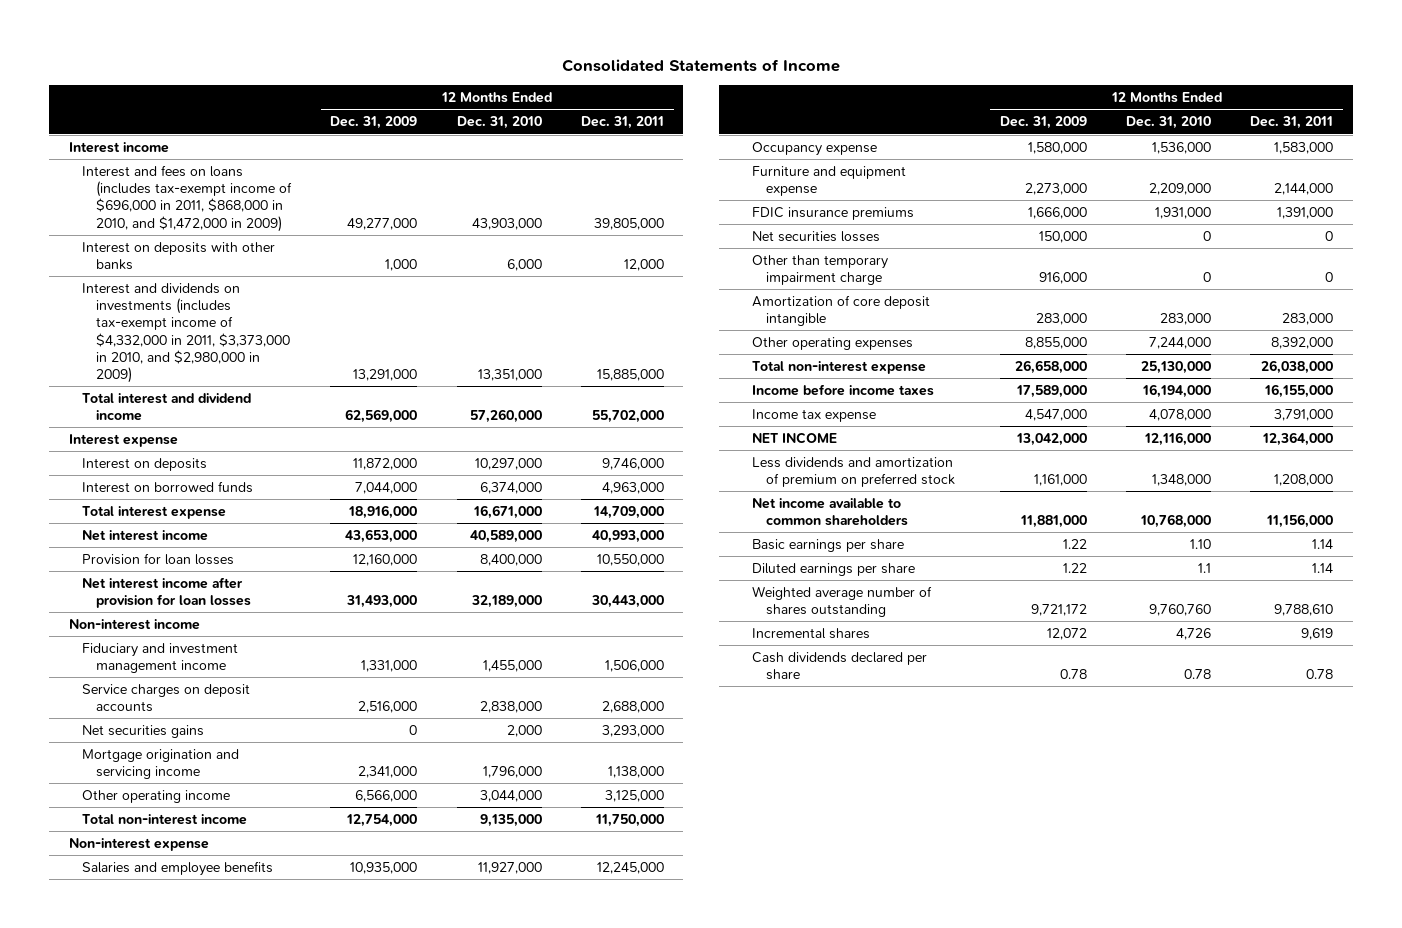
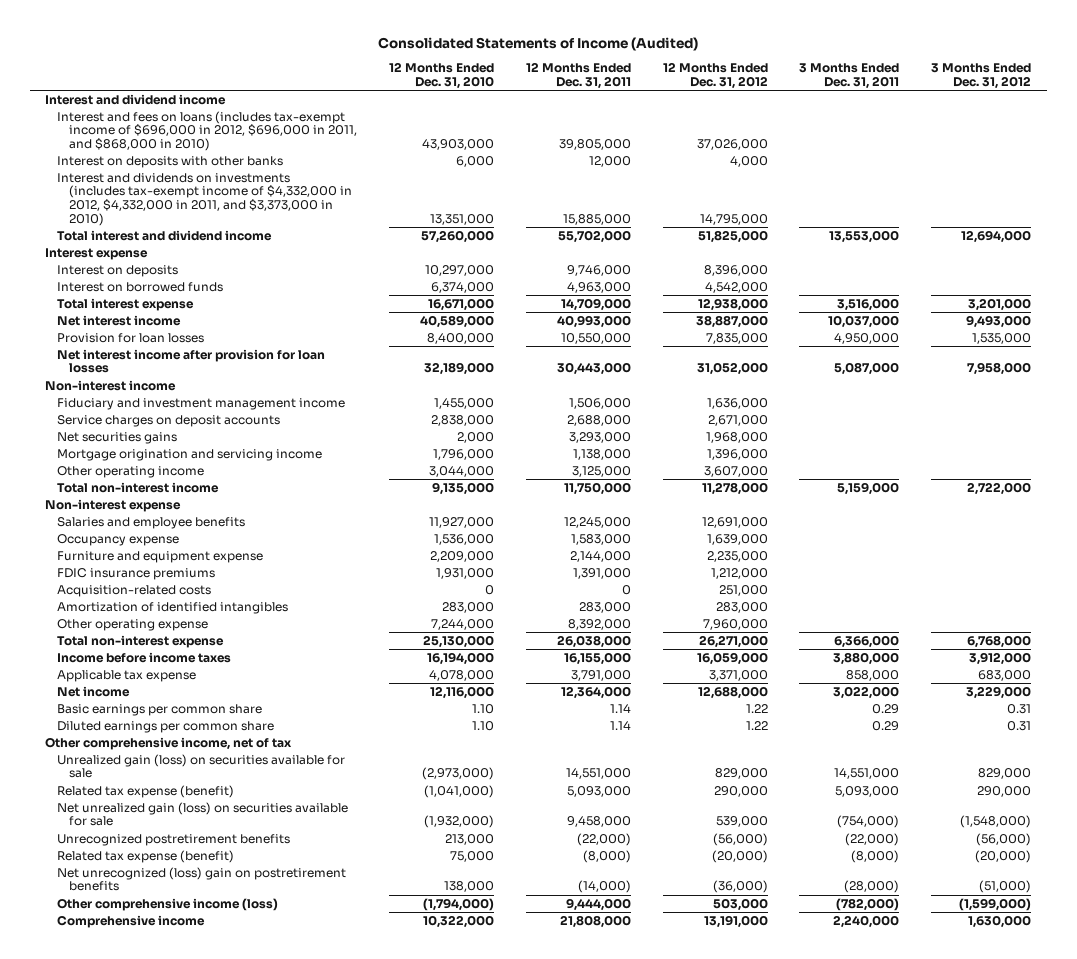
- Consolidated Statements of Income
+ Consolidated Statements of Income (Audited)
- | 12 Months Ended Dec. 31, 2009 | 12 Months Ended Dec. 31, 2010 | 12 Months Ended Dec. 31, 2011
+ | 12 Months Ended Dec. 31, 2010 | 12 Months Ended Dec. 31, 2011 | 12 Months Ended Dec. 31, 2012 | 3 Months Ended Dec. 31, 2011 | 3 Months Ended Dec. 31, 2012
- Interest income
- Interest and fees on loans (includes tax-exempt income of $696,000 in 2011, $868,000 in 2010, and $1,472,000 in 2009) | 49,277,000 | 43,903,000 | 39,805,000
+ Interest and dividend income
+ Interest and fees on loans (includes tax-exempt income of $696,000 in 2012, $696,000 in 2011, and $868,000 in 2010) | 43,903,000 | 39,805,000 | 37,026,000 | |
- Interest and dividends on investments (includes tax-exempt income of $4,332,000 in 2011, $3,373,000 in 2010, and $2,980,000 in 2009) | 13,291,000 | 13,351,000 | 15,885,000
+ Interest and dividends on investments (includes tax-exempt income of $4,332,000 in 2012, $4,332,000 in 2011, and $3,373,000 in 2010) | 13,351,000 | 15,885,000 | 14,795,000 | |
- Net securities losses | 150,000 | 0 | 0
- Other than temporary impairment charge | 916,000 | 0 | 0
- Amortization of core deposit intangible | 283,000 | 283,000 | 283,000
- Other operating expenses | 8,855,000 | 7,244,000 | 8,392,000
+ Acquisition-related costs | 0 | 0 | 251,000 | |
+ Amortization of identified intangibles | 283,000 | 283,000 | 283,000 | |
+ Other operating expense | 7,244,000 | 8,392,000 | 7,960,000 | |
- Income tax expense | 4,547,000 | 4,078,000 | 3,791,000
- NET INCOME | 13,042,000 | 12,116,000 | 12,364,000
- Less dividends and amortization of premium on preferred stock | 1,161,000 | 1,348,000 | 1,208,000
- Net income available to common shareholders | 11,881,000 | 10,768,000 | 11,156,000
- Basic earnings per share | 1.22 | 1.10 | 1.14
- Diluted earnings per share | 1.22 | 1.1 | 1.14
- Weighted average number of shares outstanding | 9,721,172 | 9,760,760 | 9,788,610
- Incremental shares | 12,072 | 4,726 | 9,619
- Cash dividends declared per share | 0.78 | 0.78 | 0.78
+ Applicable tax expense | 4,078,000 | 3,791,000 | 3,371,000 | 858,000 | 683,000
+ Net income | 12,116,000 | 12,364,000 | 12,688,000 | 3,022,000 | 3,229,000
+ Basic earnings per common share | 1.10 | 1.14 | 1.22 | 0.29 | 0.31
+ Diluted earnings per common share | 1.10 | 1.14 | 1.22 | 0.29 | 0.31
+ Other comprehensive income, net of tax
+ Unrealized gain (loss) on securities available for sale | (2,973,000) | 14,551,000 | 829,000 | 14,551,000 | 829,000
+ Related tax expense (benefit) | (1,041,000) | 5,093,000 | 290,000 | 5,093,000 | 290,000
+ Net unrealized gain (loss) on securities available for sale | (1,932,000) | 9,458,000 | 539,000 | (754,000) | (1,548,000)
+ Unrecognized postretirement benefits | 213,000 | (22,000) | (56,000) | (22,000) | (56,000)
+ Related tax expense (benefit) | 75,000 | (8,000) | (20,000) | (8,000) | (20,000)
+ Net unrecognized (loss) gain on postretirement benefits | 138,000 | (14,000) | (36,000) | (28,000) | (51,000)
+ Other comprehensive income (loss) | (1,794,000) | 9,444,000 | 503,000 | (782,000) | (1,599,000)
+ Comprehensive income | 10,322,000 | 21,808,000 | 13,191,000 | 2,240,000 | 1,630,000

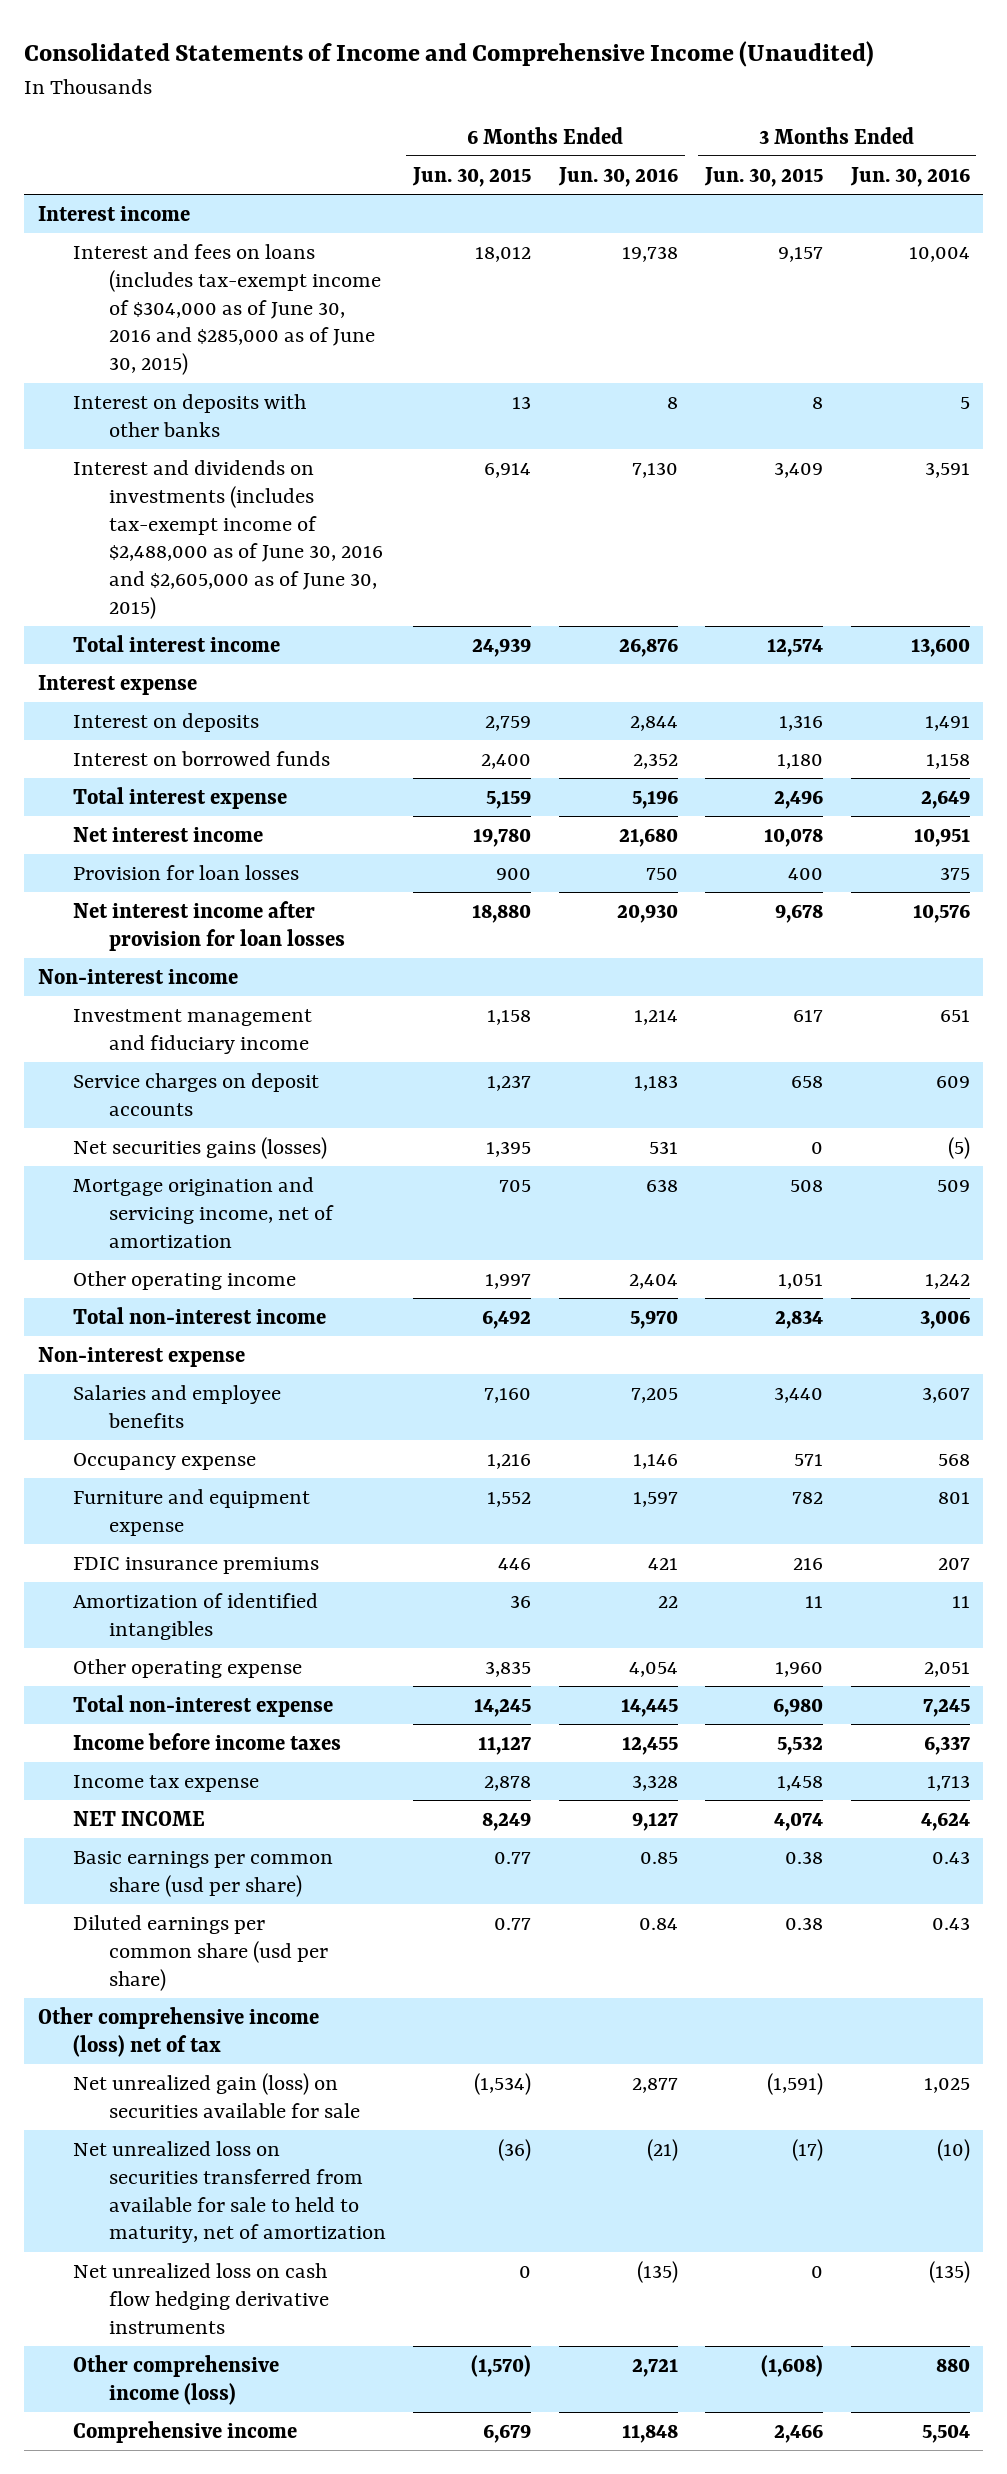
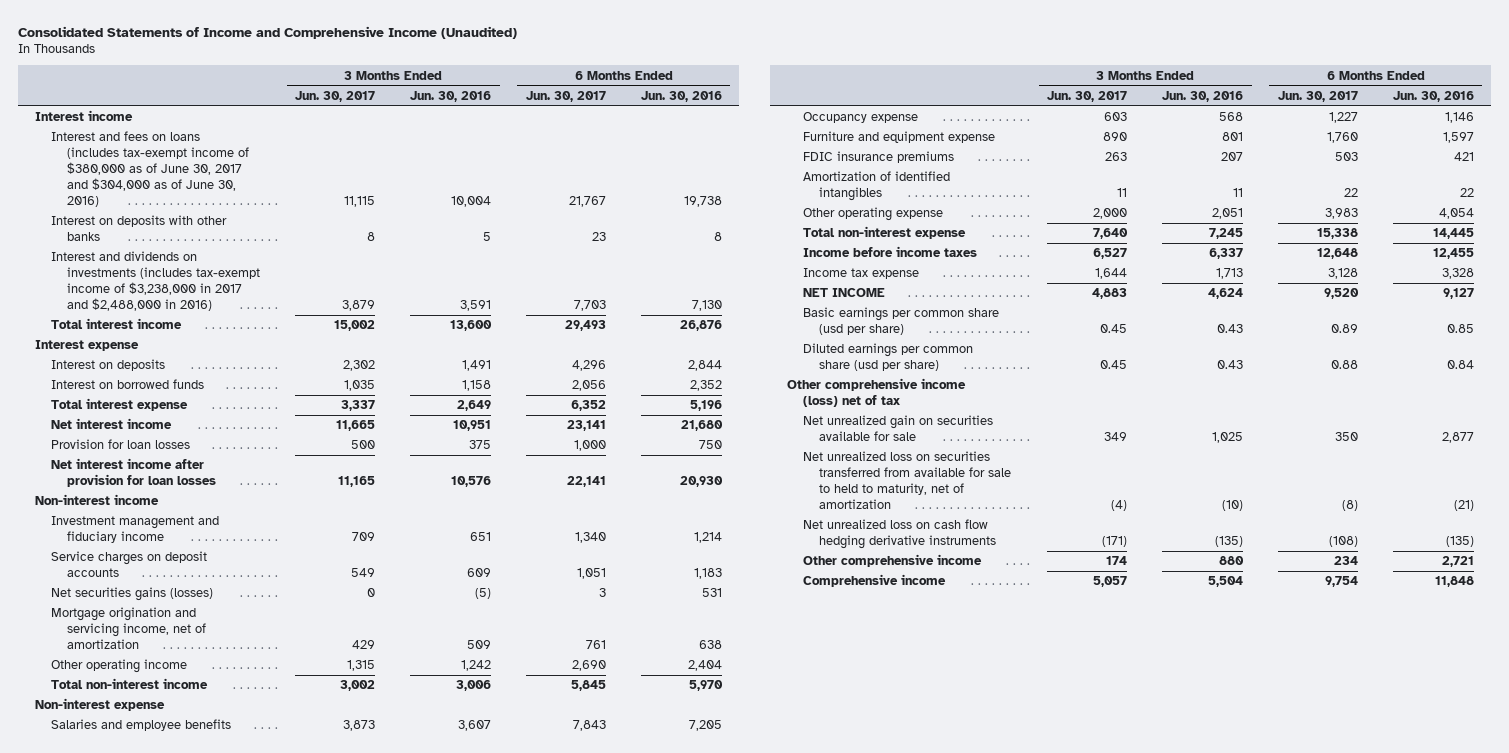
- | 6 Months Ended Jun. 30, 2015 | 6 Months Ended Jun. 30, 2016 | 3 Months Ended Jun. 30, 2015 | 3 Months Ended Jun. 30, 2016
+ | 3 Months Ended Jun. 30, 2017 | 3 Months Ended Jun. 30, 2016 | 6 Months Ended Jun. 30, 2017 | 6 Months Ended Jun. 30, 2016
- Interest and fees on loans (includes tax-exempt income of $304,000 as of June 30, 2016 and $285,000 as of June 30, 2015) | 18,012 | 19,738 | 9,157 | 10,004
+ Interest and fees on loans (includes tax-exempt income of $380,000 as of June 30, 2017 and $304,000 as of June 30, 2016) | 11,115 | 10,004 | 21,767 | 19,738
- Interest and dividends on investments (includes tax-exempt income of $2,488,000 as of June 30, 2016 and $2,605,000 as of June 30, 2015) | 6,914 | 7,130 | 3,409 | 3,591
+ Interest and dividends on investments (includes tax-exempt income of $3,238,000 in 2017 and $2,488,000 in 2016) | 3,879 | 3,591 | 7,703 | 7,130
- Net unrealized gain (loss) on securities available for sale | (1,534) | 2,877 | (1,591) | 1,025
+ Net unrealized gain on securities available for sale | 349 | 1,025 | 350 | 2,877
- Other comprehensive income (loss) | (1,570) | 2,721 | (1,608) | 880
+ Other comprehensive income | 174 | 880 | 234 | 2,721

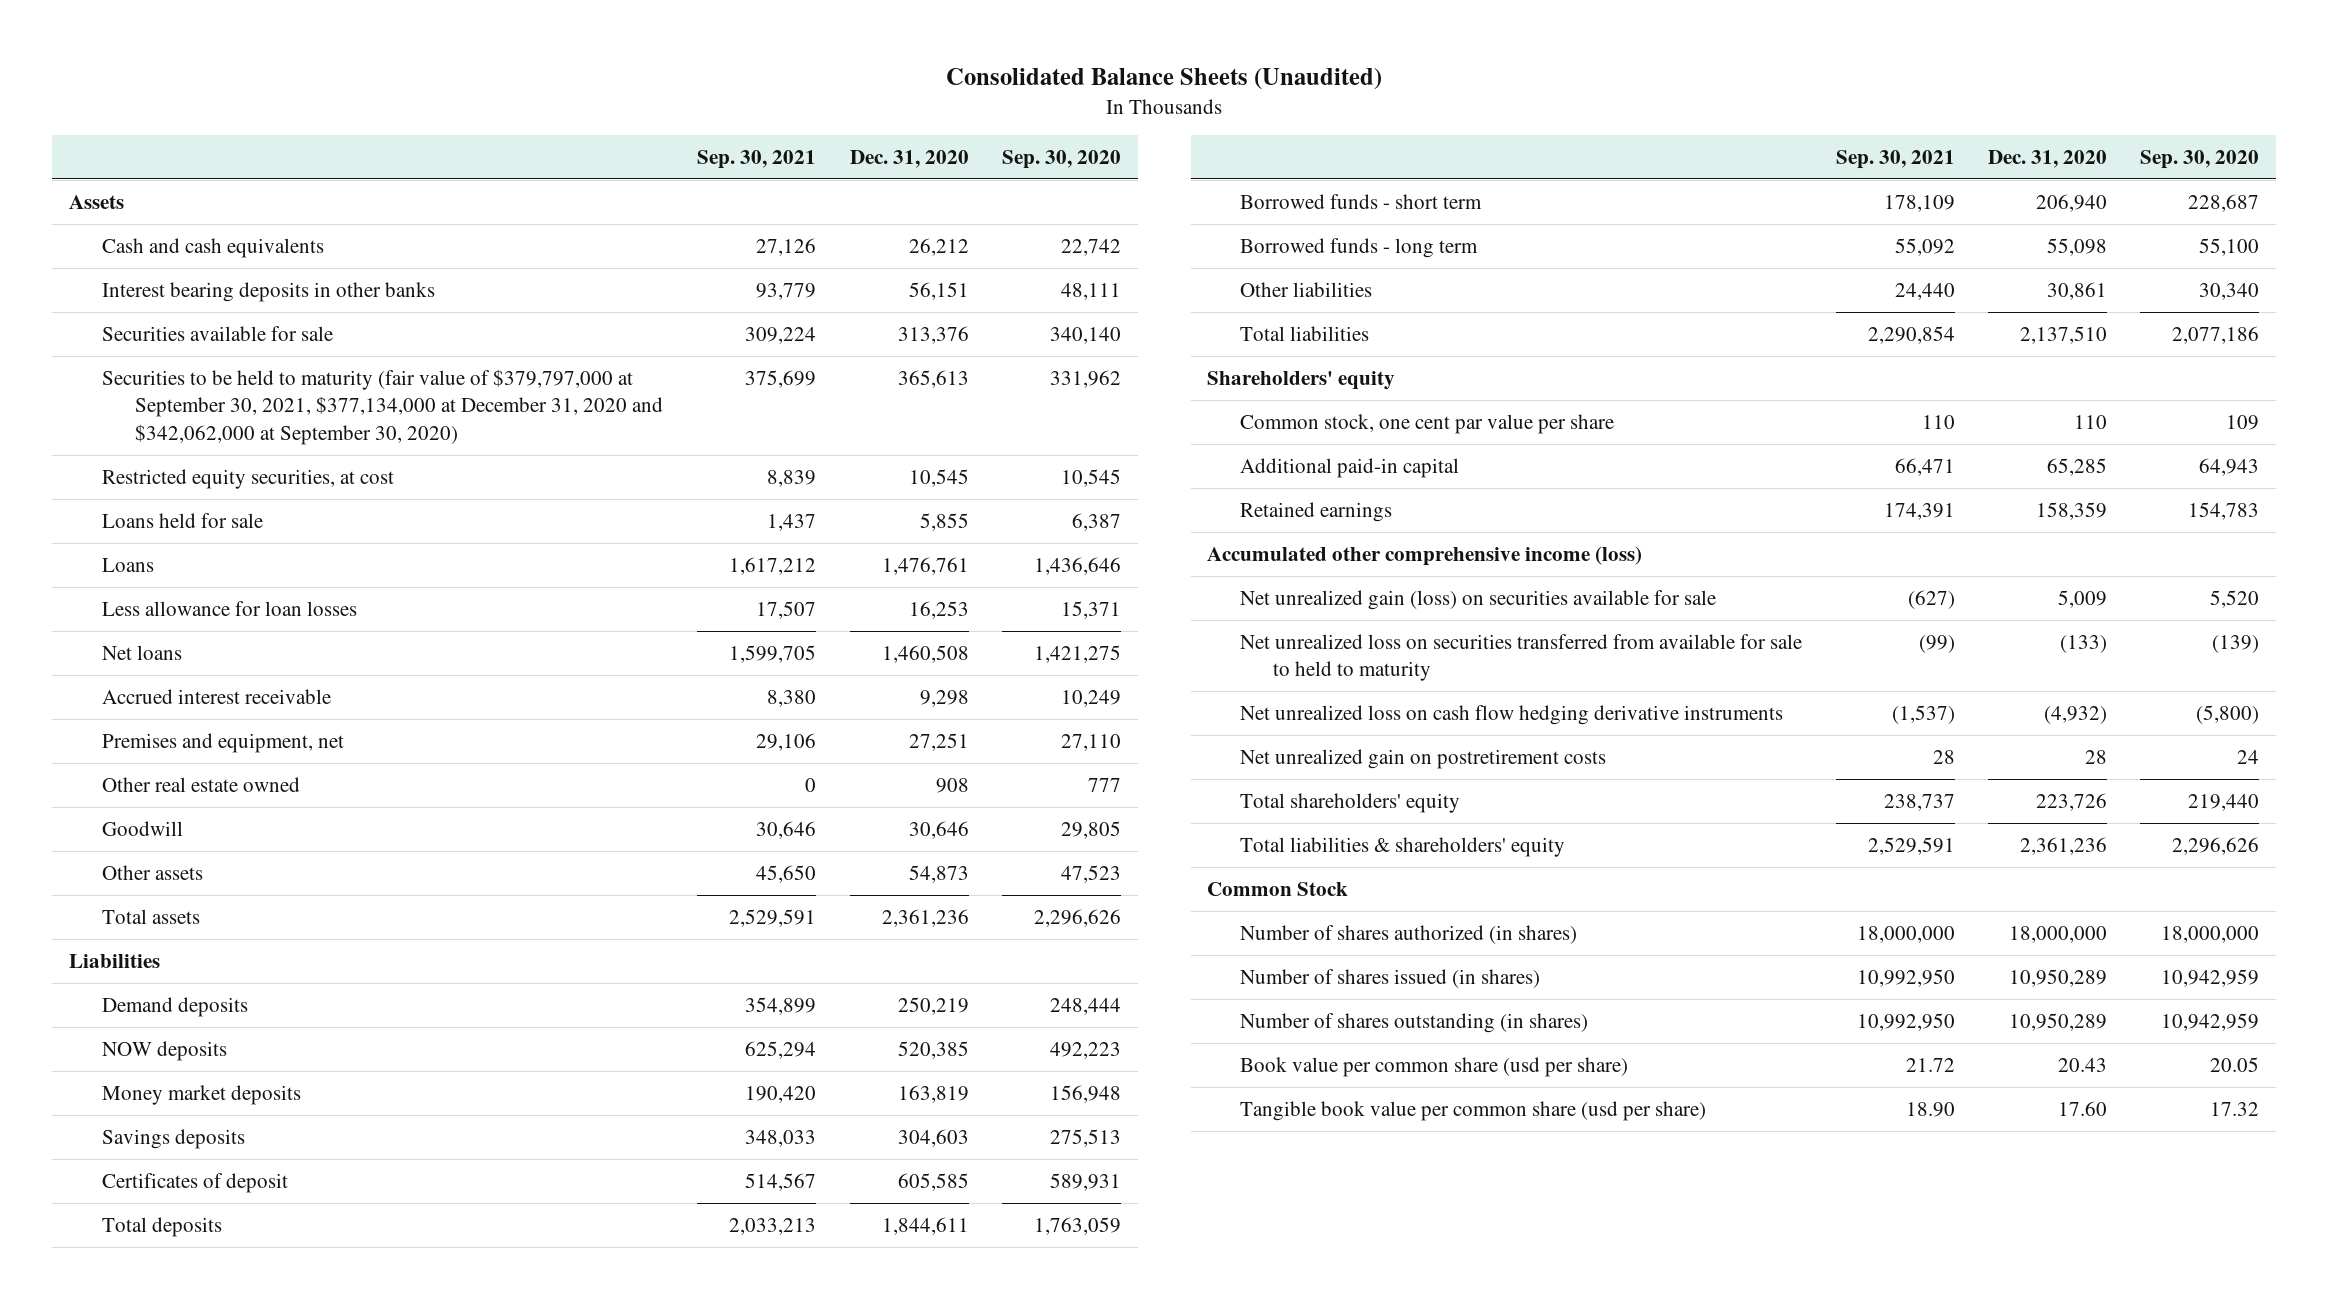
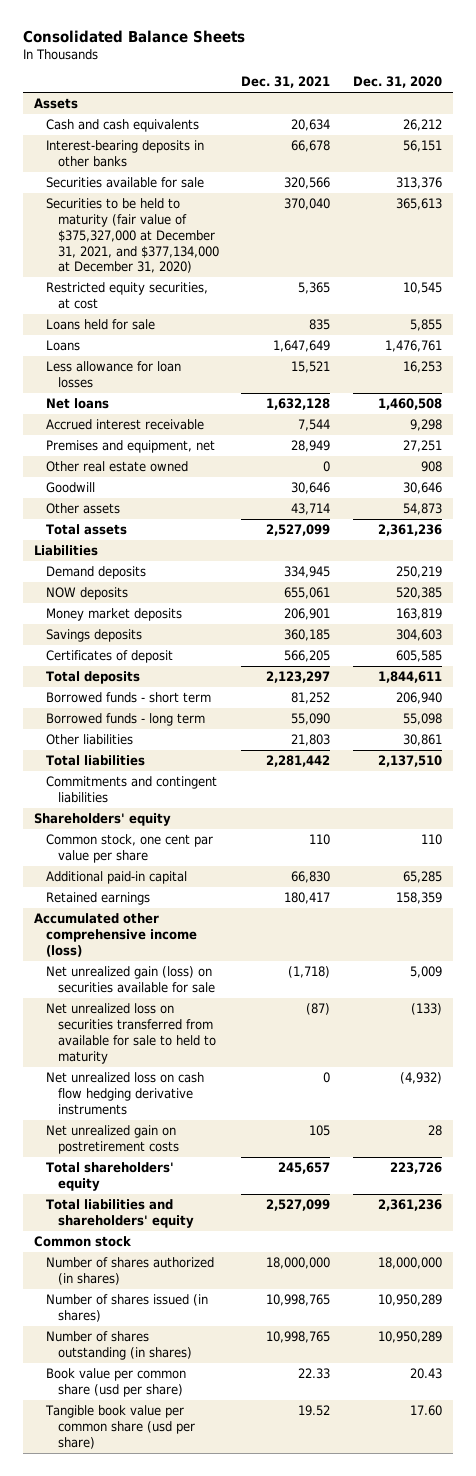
- Consolidated Balance Sheets (Unaudited)
+ Consolidated Balance Sheets
- | Sep. 30, 2021 | Dec. 31, 2020 | Sep. 30, 2020
+ | Dec. 31, 2021 | Dec. 31, 2020
- Interest bearing deposits in other banks | 93,779 | 56,151 | 48,111
+ Interest-bearing deposits in other banks | 66,678 | 56,151
- Securities to be held to maturity (fair value of $379,797,000 at September 30, 2021, $377,134,000 at December 31, 2020 and $342,062,000 at September 30, 2020) | 375,699 | 365,613 | 331,962
+ Securities to be held to maturity (fair value of $375,327,000 at December 31, 2021, and $377,134,000 at December 31, 2020) | 370,040 | 365,613
+ Commitments and contingent liabilities
- Total liabilities & shareholders' equity | 2,529,591 | 2,361,236 | 2,296,626
- Common Stock
+ Total liabilities and shareholders' equity | 2,527,099 | 2,361,236
+ Common stock

